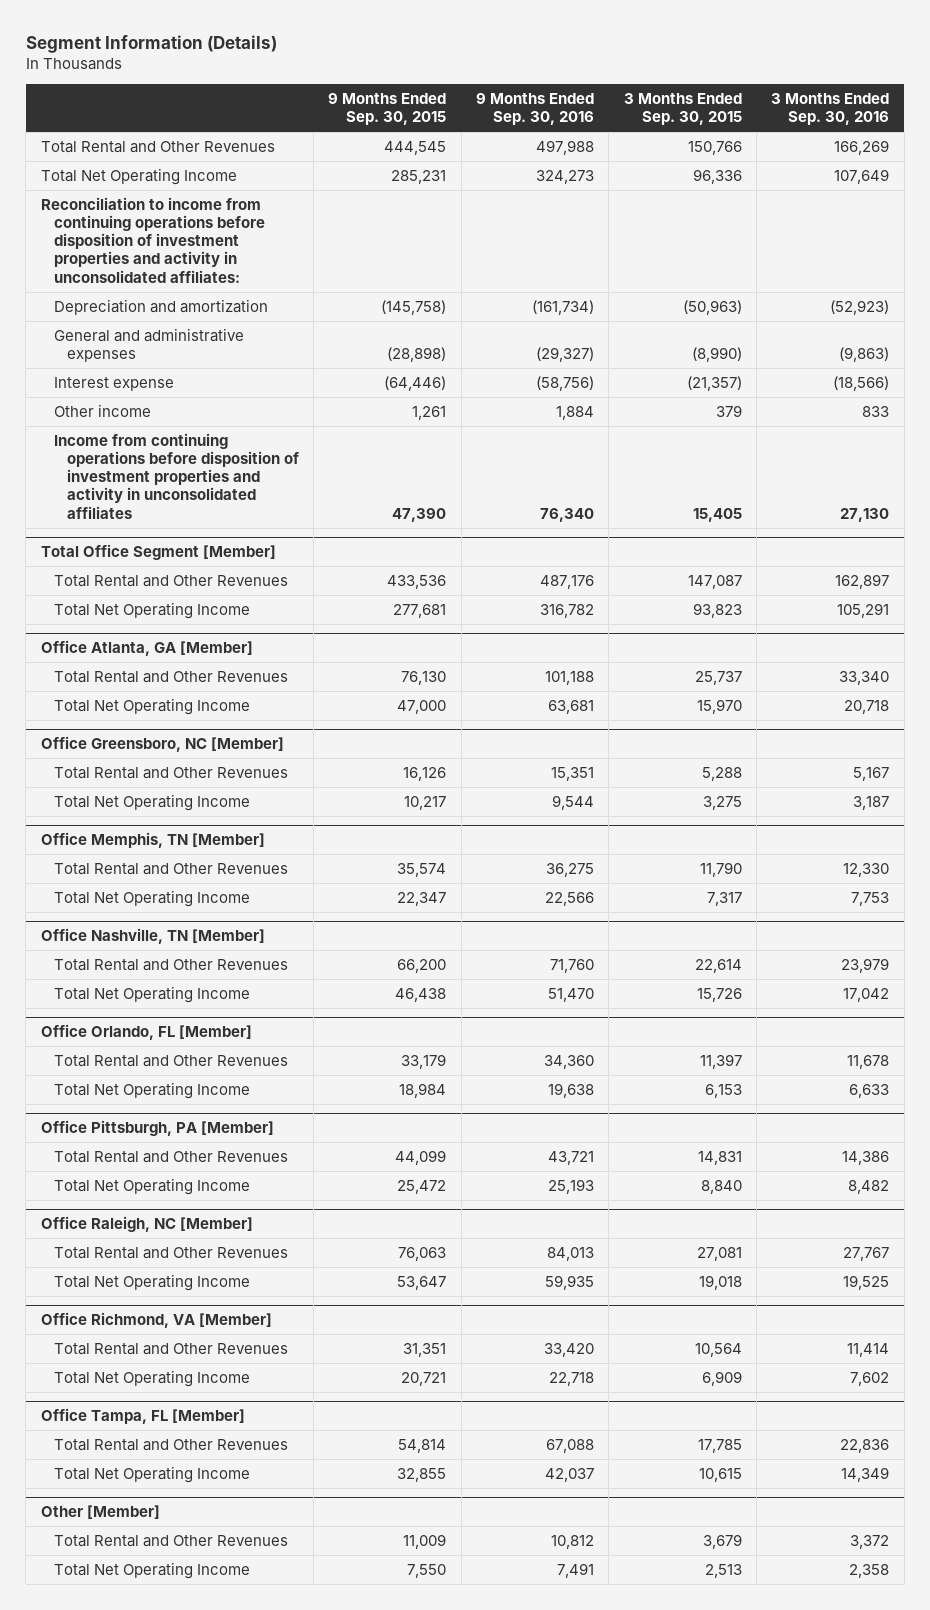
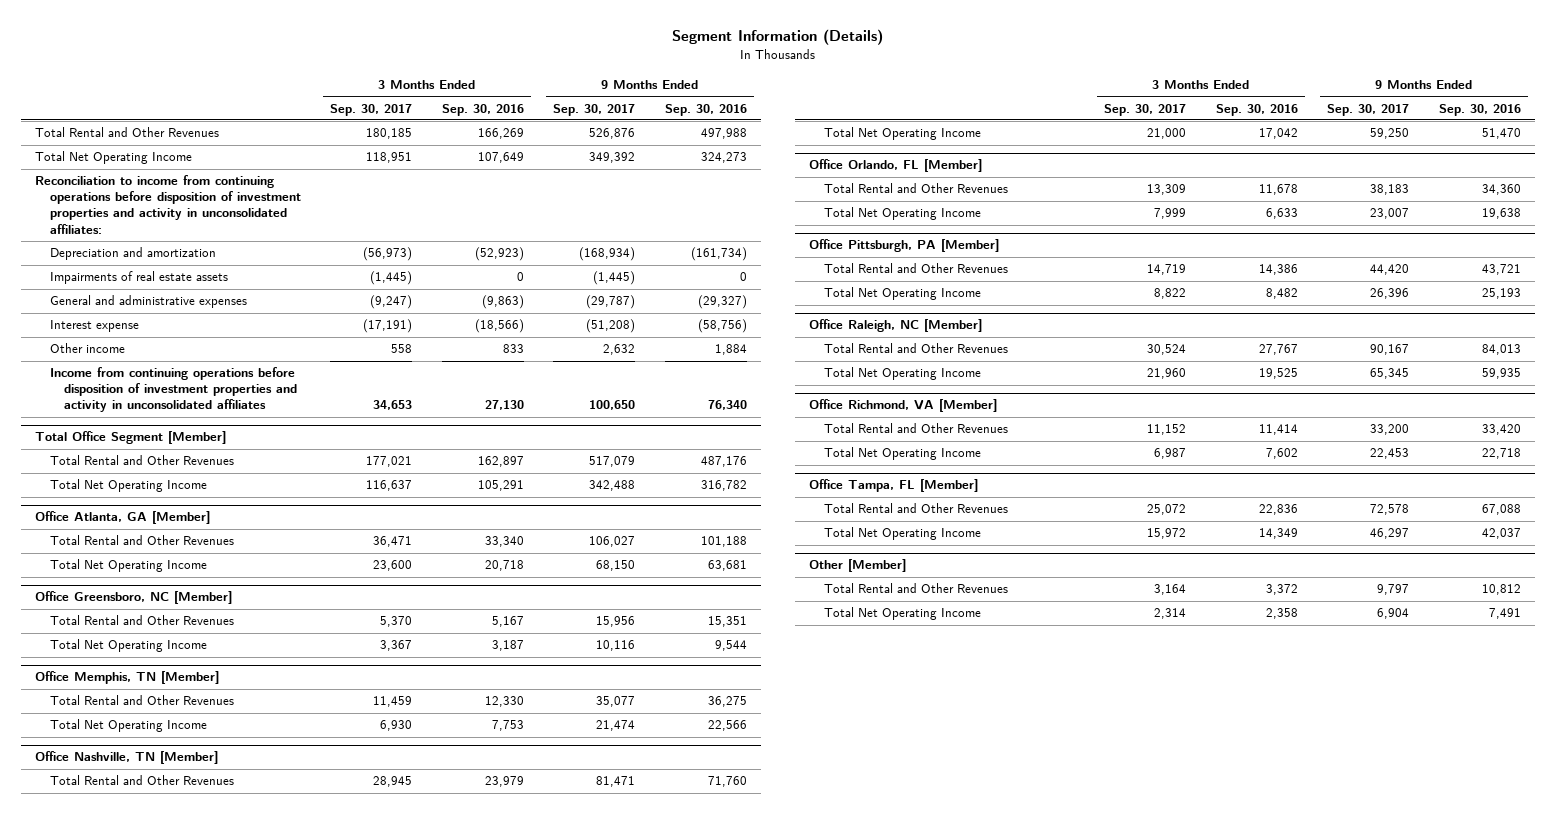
- | 9 Months Ended Sep. 30, 2015 | 9 Months Ended Sep. 30, 2016 | 3 Months Ended Sep. 30, 2015 | 3 Months Ended Sep. 30, 2016
+ | 3 Months Ended Sep. 30, 2017 | 3 Months Ended Sep. 30, 2016 | 9 Months Ended Sep. 30, 2017 | 9 Months Ended Sep. 30, 2016
+ Impairments of real estate assets | (1,445) | 0 | (1,445) | 0

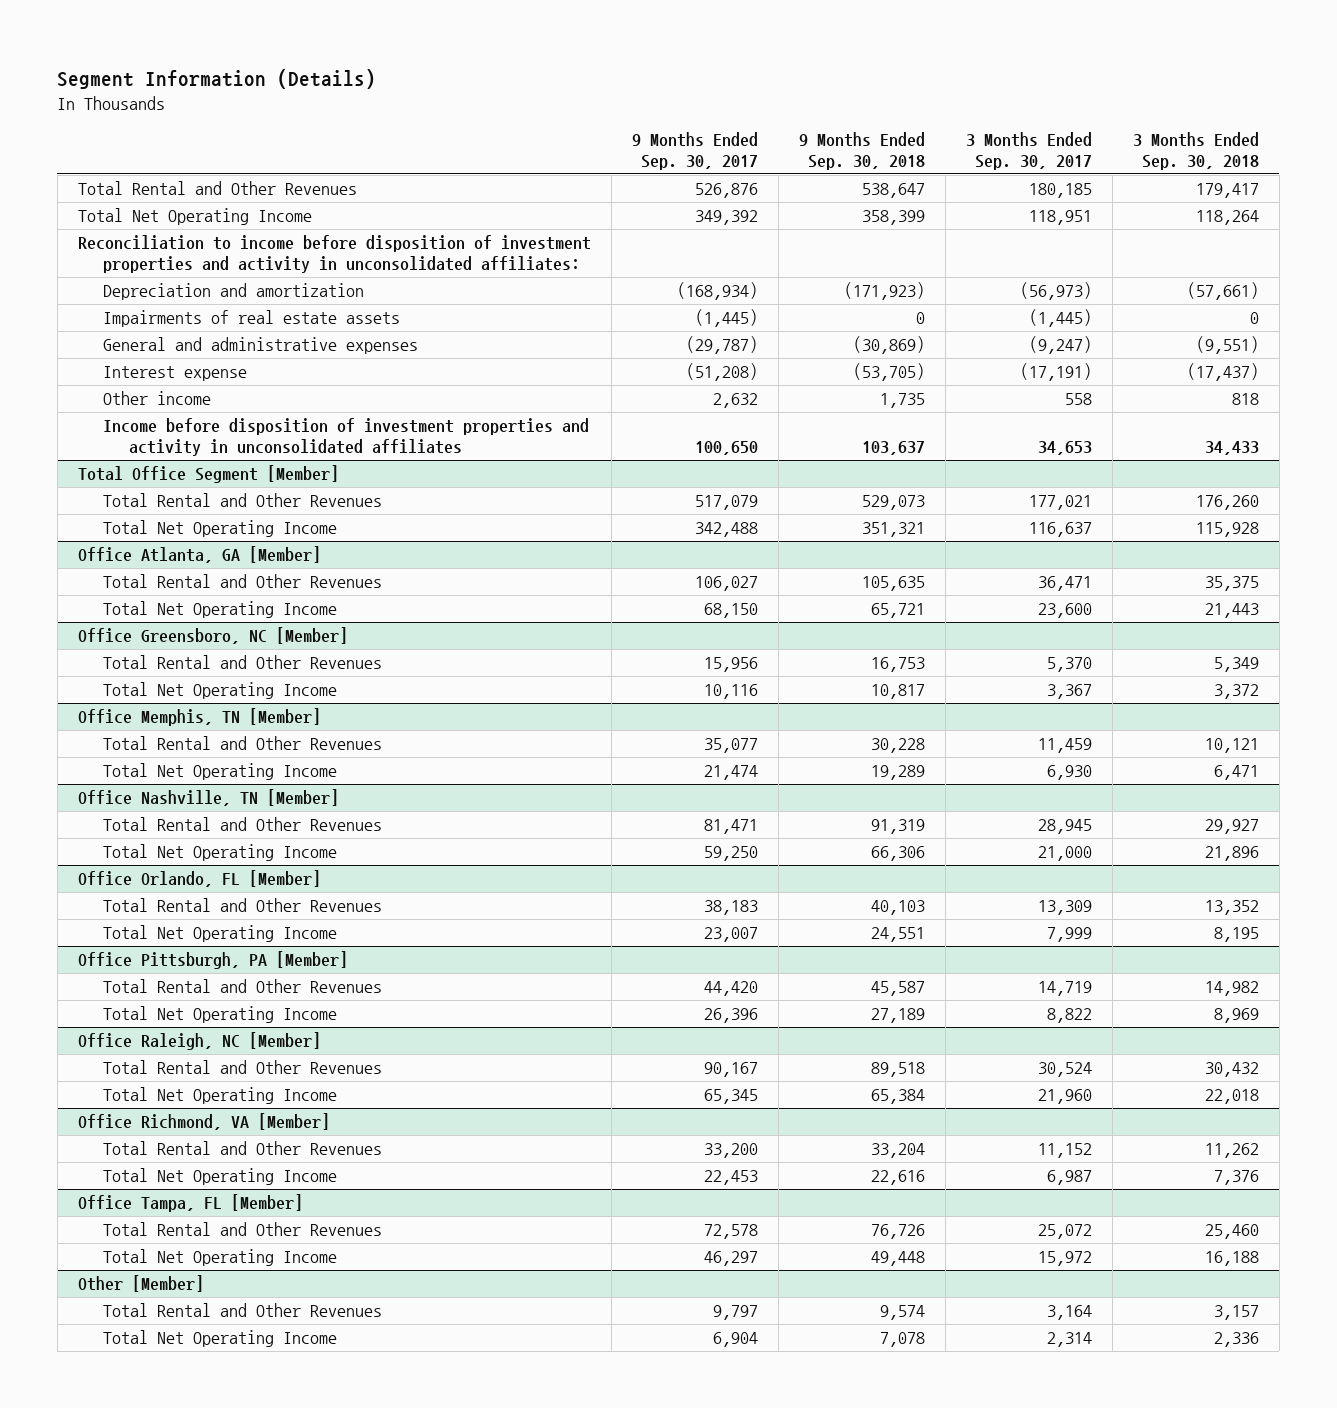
- | 3 Months Ended Sep. 30, 2017 | 3 Months Ended Sep. 30, 2016 | 9 Months Ended Sep. 30, 2017 | 9 Months Ended Sep. 30, 2016
+ | 9 Months Ended Sep. 30, 2017 | 9 Months Ended Sep. 30, 2018 | 3 Months Ended Sep. 30, 2017 | 3 Months Ended Sep. 30, 2018
- Reconciliation to income from continuing operations before disposition of investment properties and activity in unconsolidated affiliates:
+ Reconciliation to income before disposition of investment properties and activity in unconsolidated affiliates:
- Income from continuing operations before disposition of investment properties and activity in unconsolidated affiliates | 34,653 | 27,130 | 100,650 | 76,340
+ Income before disposition of investment properties and activity in unconsolidated affiliates | 100,650 | 103,637 | 34,653 | 34,433

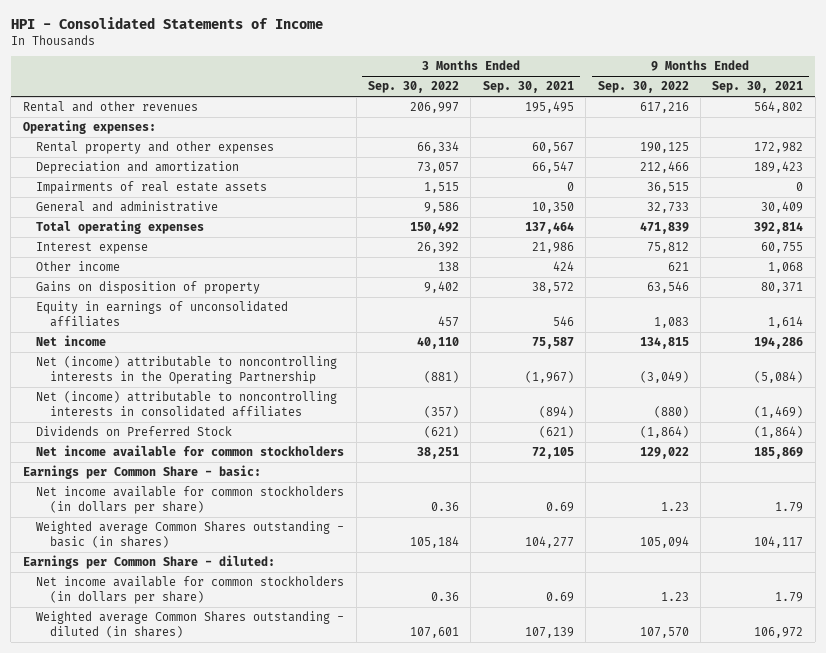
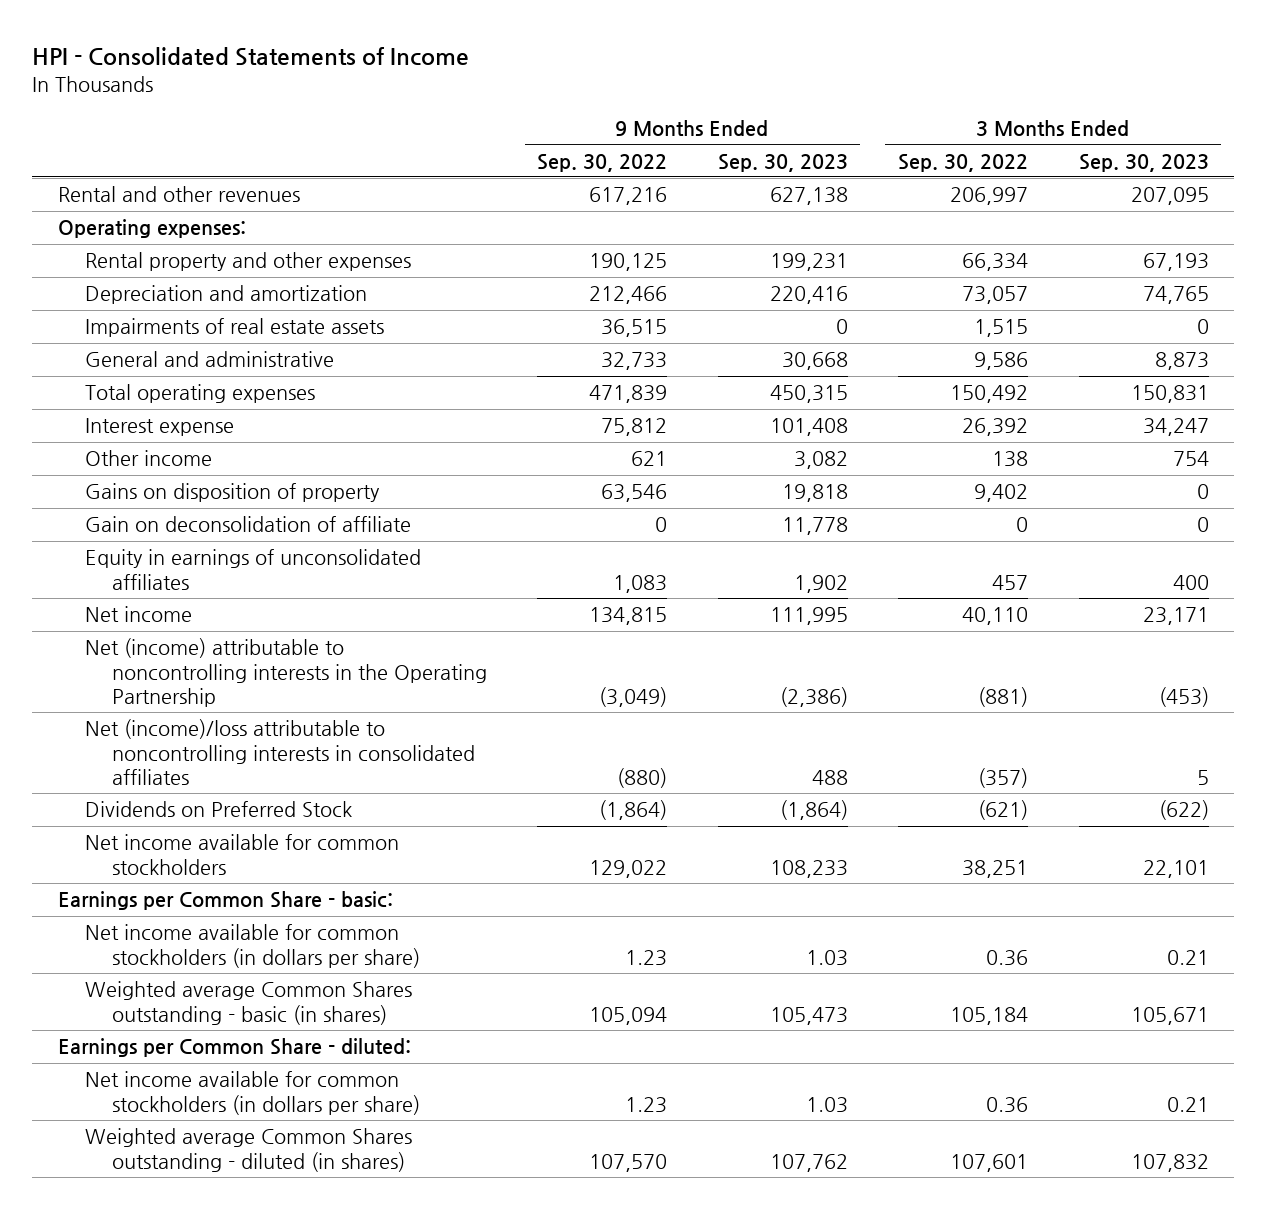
- | 3 Months Ended Sep. 30, 2022 | 3 Months Ended Sep. 30, 2021 | 9 Months Ended Sep. 30, 2022 | 9 Months Ended Sep. 30, 2021
+ | 9 Months Ended Sep. 30, 2022 | 9 Months Ended Sep. 30, 2023 | 3 Months Ended Sep. 30, 2022 | 3 Months Ended Sep. 30, 2023
+ Gain on deconsolidation of affiliate | 0 | 11,778 | 0 | 0
- Net (income) attributable to noncontrolling interests in consolidated affiliates | (357) | (894) | (880) | (1,469)
+ Net (income)/loss attributable to noncontrolling interests in consolidated affiliates | (880) | 488 | (357) | 5

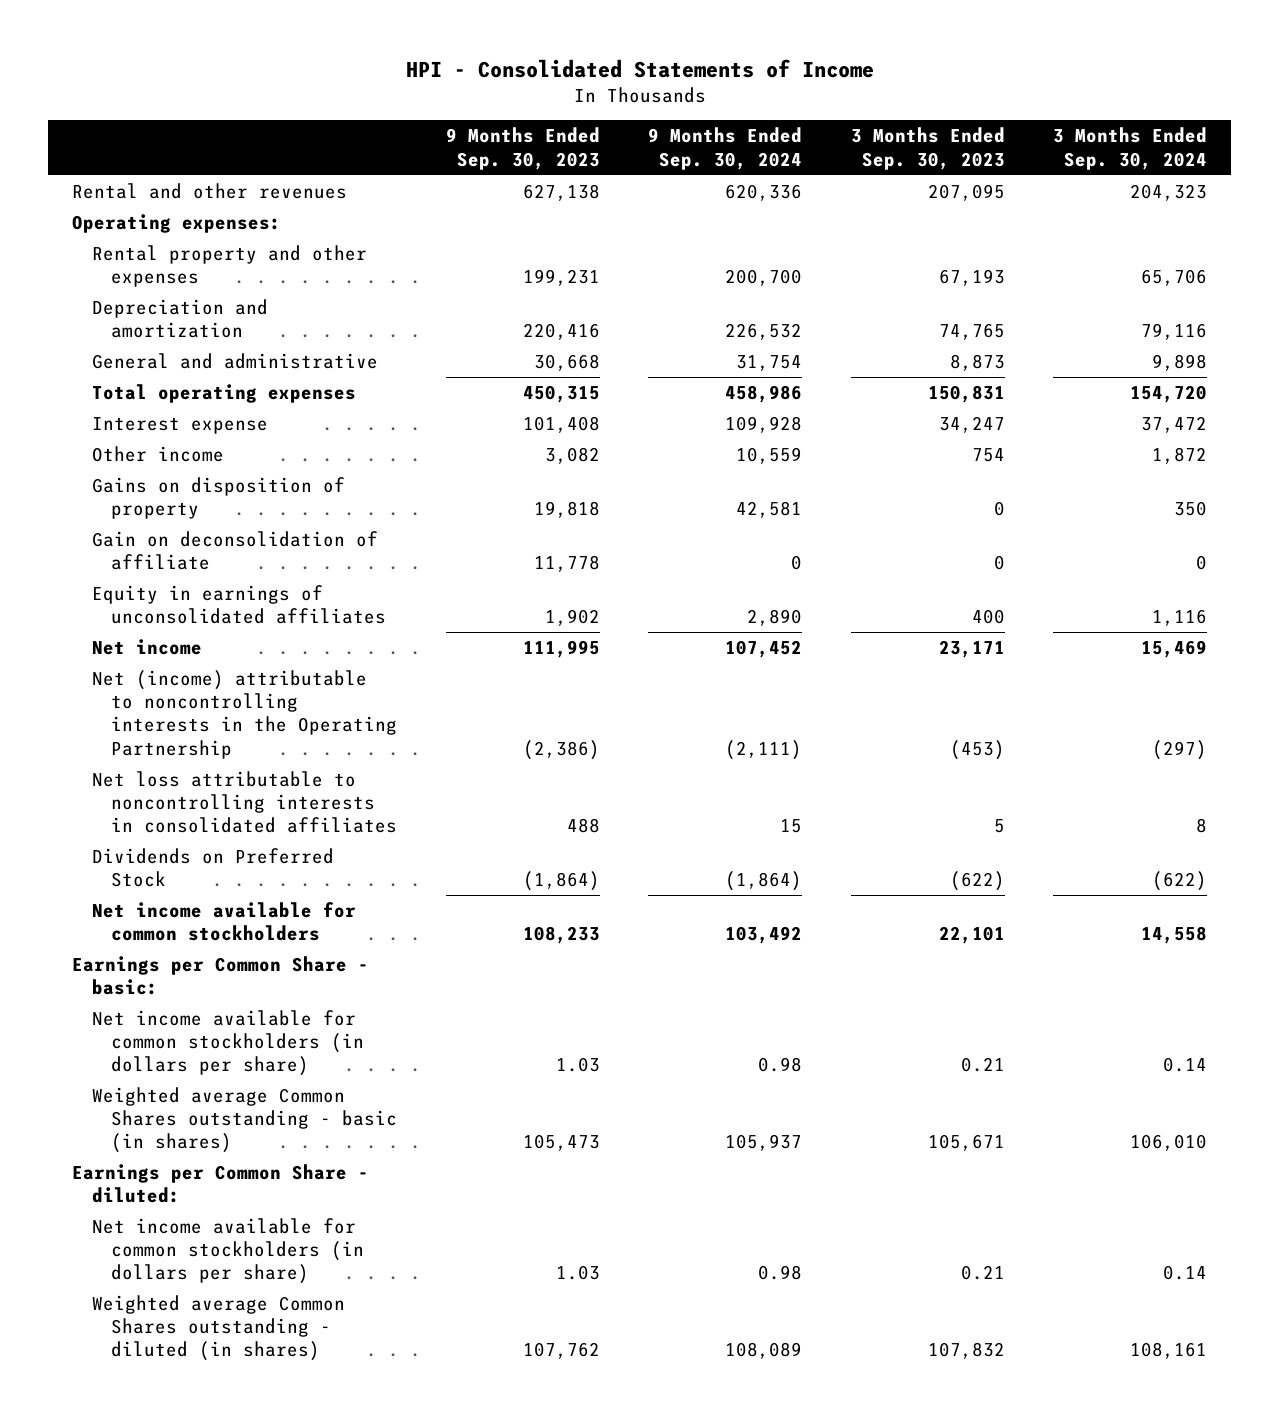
- | 9 Months Ended Sep. 30, 2022 | 9 Months Ended Sep. 30, 2023 | 3 Months Ended Sep. 30, 2022 | 3 Months Ended Sep. 30, 2023
+ | 9 Months Ended Sep. 30, 2023 | 9 Months Ended Sep. 30, 2024 | 3 Months Ended Sep. 30, 2023 | 3 Months Ended Sep. 30, 2024
- Impairments of real estate assets | 36,515 | 0 | 1,515 | 0
- Net (income)/loss attributable to noncontrolling interests in consolidated affiliates | (880) | 488 | (357) | 5
+ Net loss attributable to noncontrolling interests in consolidated affiliates | 488 | 15 | 5 | 8

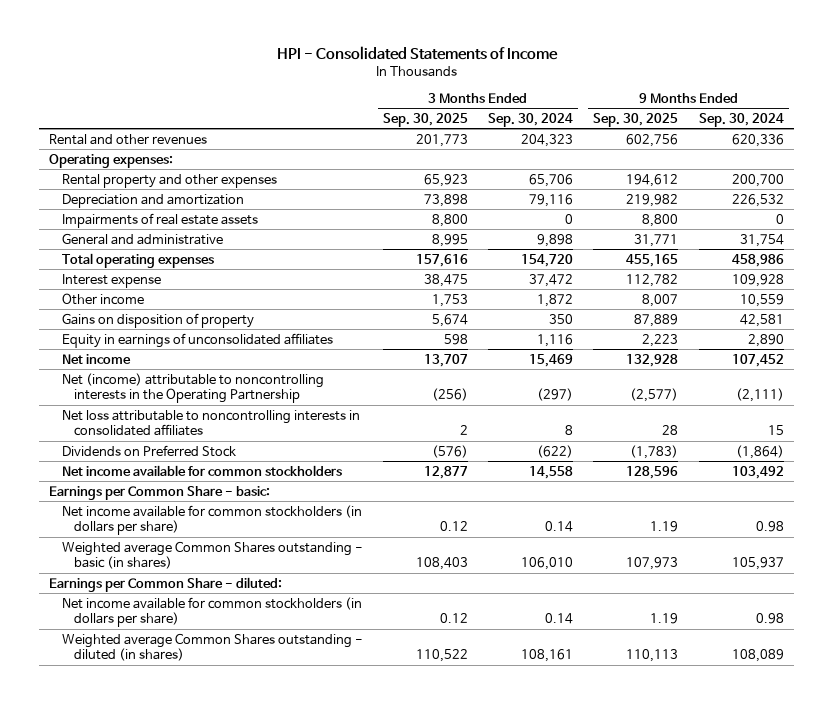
- | 9 Months Ended Sep. 30, 2023 | 9 Months Ended Sep. 30, 2024 | 3 Months Ended Sep. 30, 2023 | 3 Months Ended Sep. 30, 2024
+ | 3 Months Ended Sep. 30, 2025 | 3 Months Ended Sep. 30, 2024 | 9 Months Ended Sep. 30, 2025 | 9 Months Ended Sep. 30, 2024
+ Impairments of real estate assets | 8,800 | 0 | 8,800 | 0
- Gain on deconsolidation of affiliate | 11,778 | 0 | 0 | 0

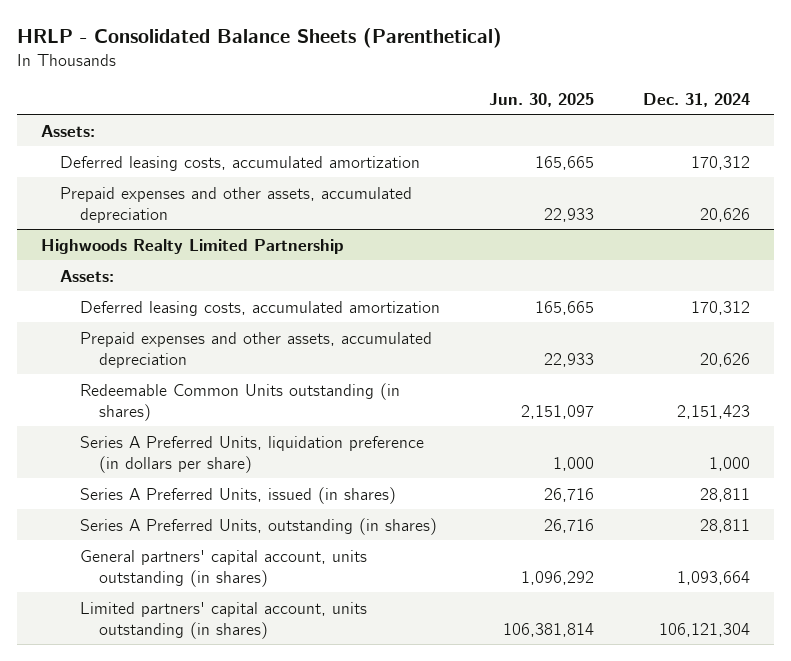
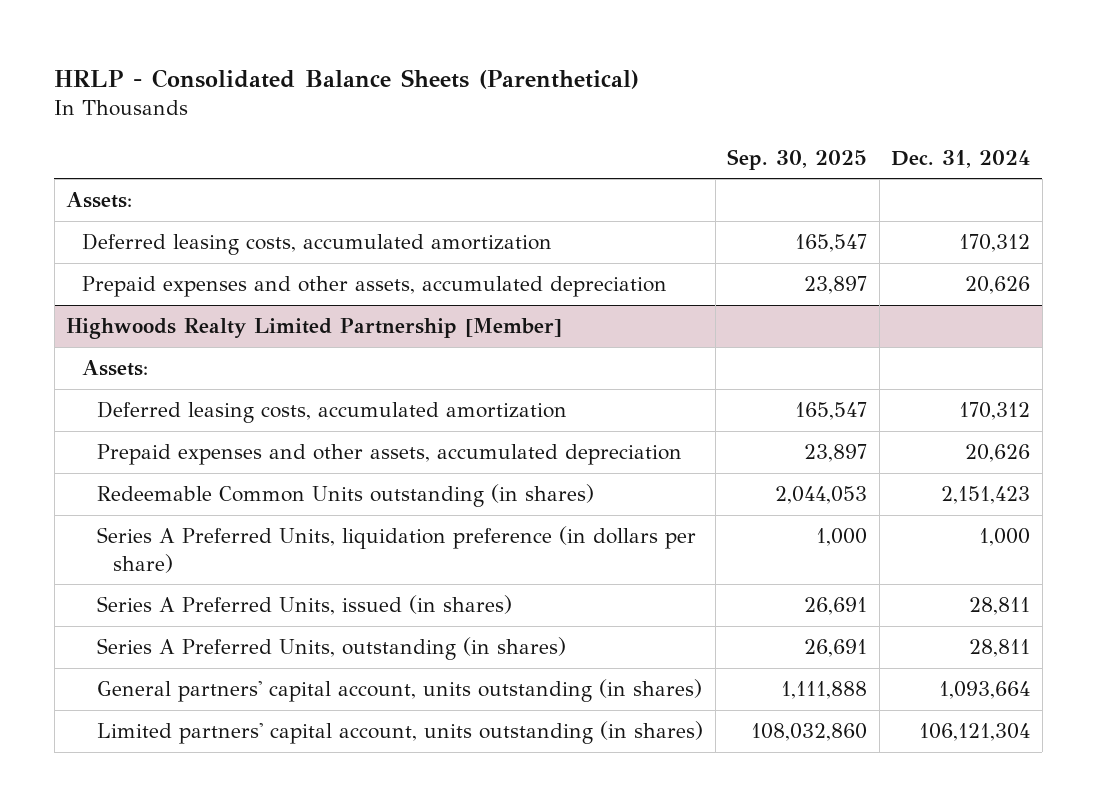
- | Jun. 30, 2025 | Dec. 31, 2024
+ | Sep. 30, 2025 | Dec. 31, 2024
- Highwoods Realty Limited Partnership
+ Highwoods Realty Limited Partnership [Member]

